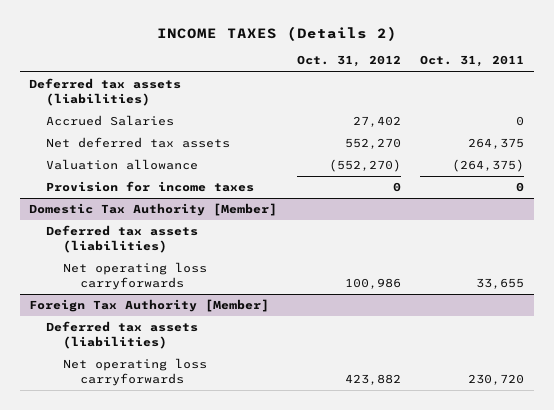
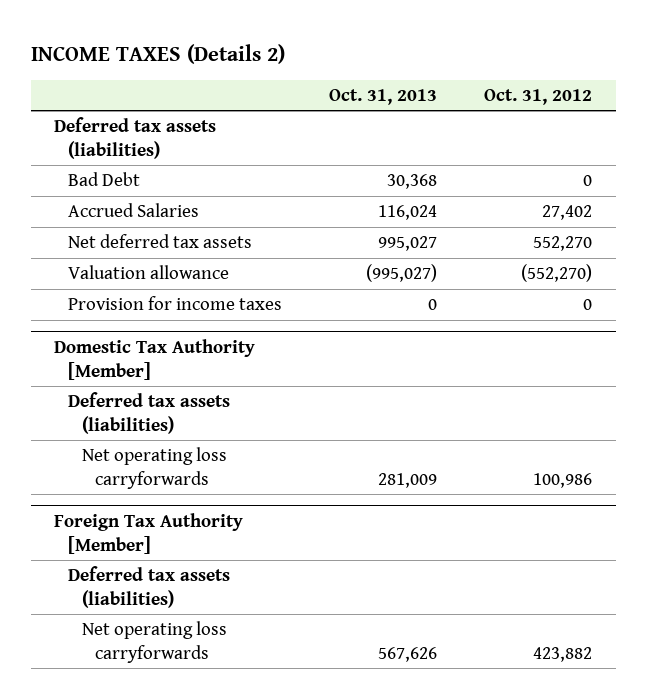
- | Oct. 31, 2012 | Oct. 31, 2011
+ | Oct. 31, 2013 | Oct. 31, 2012
+ Bad Debt | 30,368 | 0

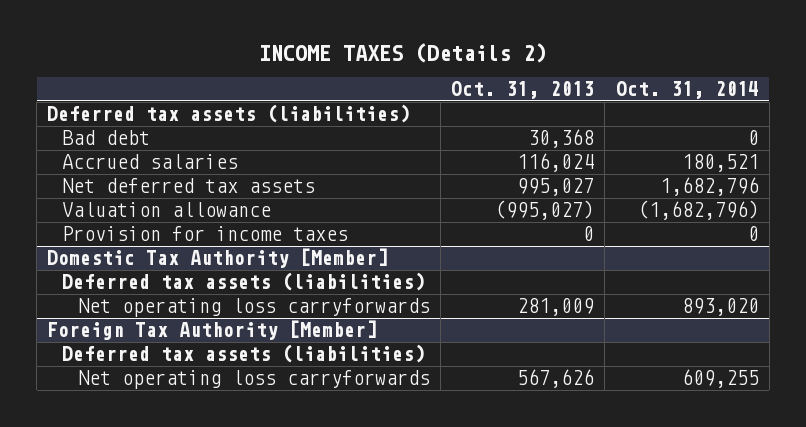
- | Oct. 31, 2013 | Oct. 31, 2012
+ | Oct. 31, 2013 | Oct. 31, 2014
- Bad Debt | 30,368 | 0
- Accrued Salaries | 116,024 | 27,402
+ Bad debt | 30,368 | 0
+ Accrued salaries | 116,024 | 180,521

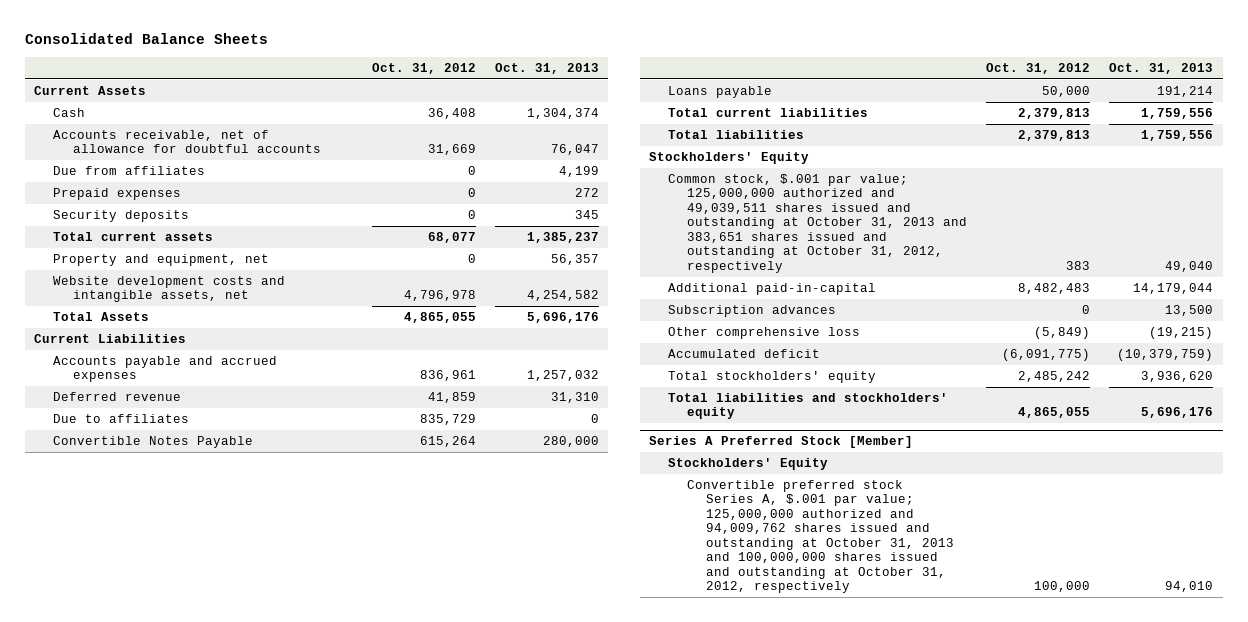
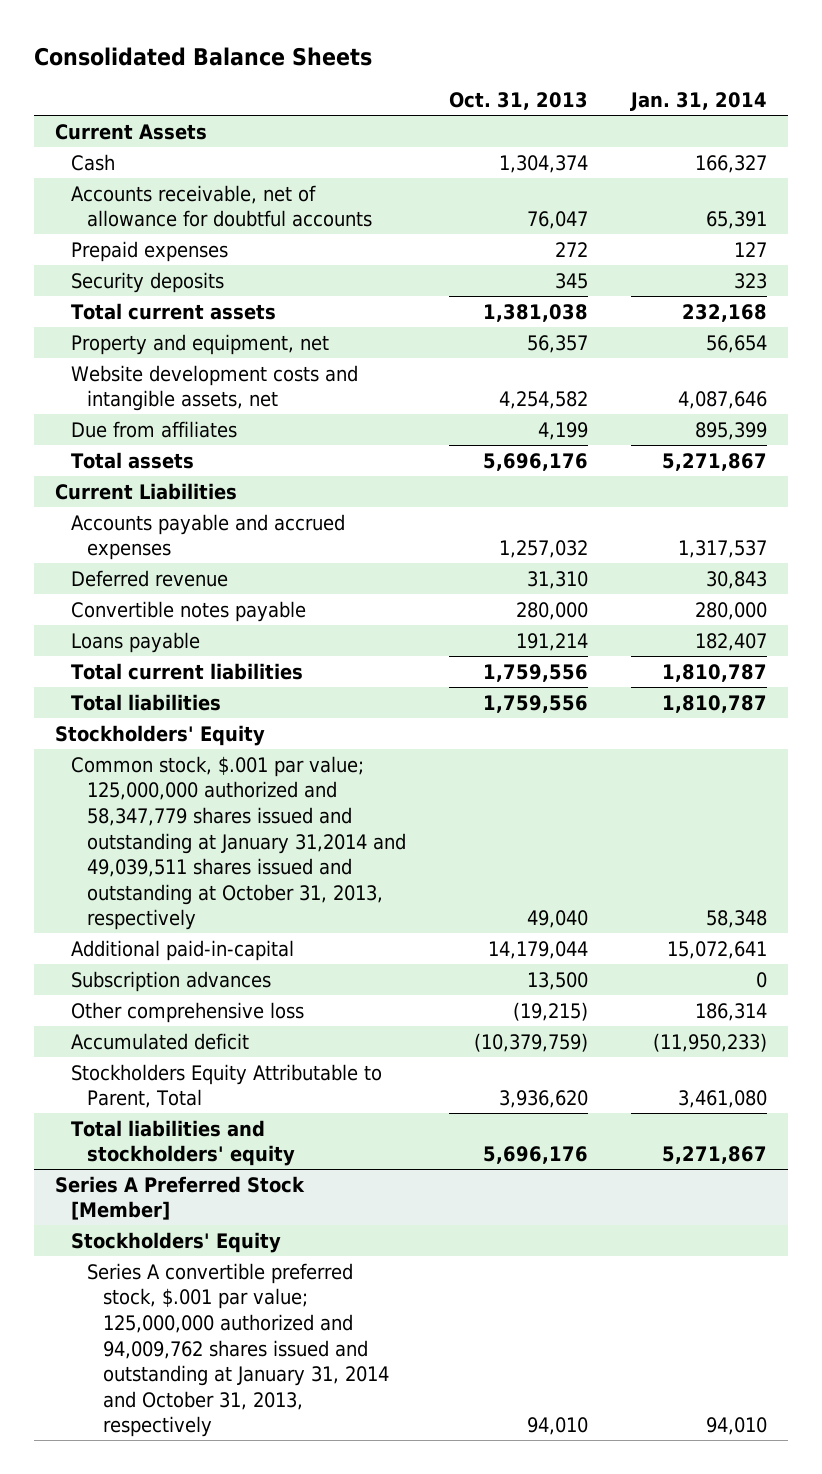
- | Oct. 31, 2012 | Oct. 31, 2013
+ | Oct. 31, 2013 | Jan. 31, 2014
- Total current assets | 68,077 | 1,385,237
+ Total current assets | 1,381,038 | 232,168
- Total Assets | 4,865,055 | 5,696,176
moved down: Due from affiliates | 4,199 | 895,399
+ Total assets | 5,696,176 | 5,271,867
- Due to affiliates | 835,729 | 0
- Convertible Notes Payable | 615,264 | 280,000
+ Convertible notes payable | 280,000 | 280,000
- Common stock, $.001 par value; 125,000,000 authorized and 49,039,511 shares issued and outstanding at October 31, 2013 and 383,651 shares issued and outstanding at October 31, 2012, respectively | 383 | 49,040
+ Common stock, $.001 par value; 125,000,000 authorized and 58,347,779 shares issued and outstanding at January 31,2014 and 49,039,511 shares issued and outstanding at October 31, 2013, respectively | 49,040 | 58,348
- Total stockholders' equity | 2,485,242 | 3,936,620
+ Stockholders Equity Attributable to Parent, Total | 3,936,620 | 3,461,080
@ Series A Preferred Stock [Member]
- Convertible preferred stock Series A, $.001 par value; 125,000,000 authorized and 94,009,762 shares issued and outstanding at October 31, 2013 and 100,000,000 shares issued and outstanding at October 31, 2012, respectively | 100,000 | 94,010
+ Series A convertible preferred stock, $.001 par value; 125,000,000 authorized and 94,009,762 shares issued and outstanding at January 31, 2014 and October 31, 2013, respectively | 94,010 | 94,010

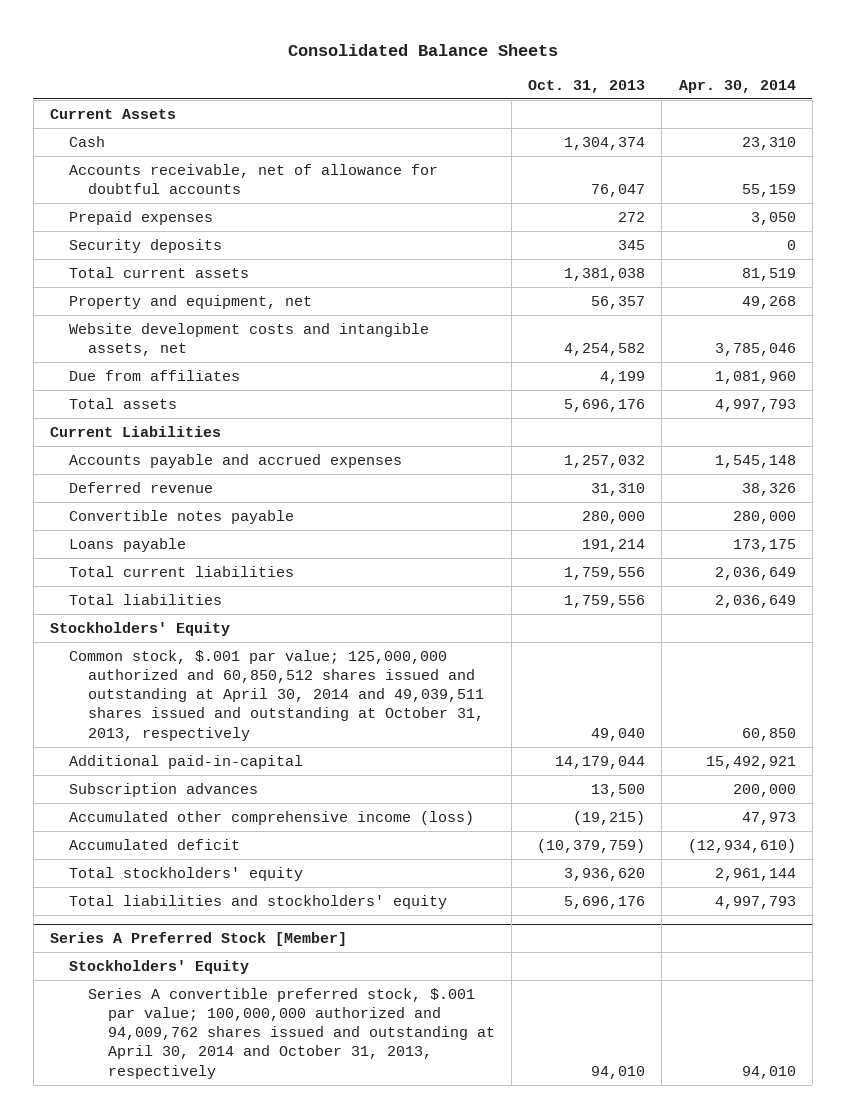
- | Oct. 31, 2013 | Jan. 31, 2014
+ | Oct. 31, 2013 | Apr. 30, 2014
- Common stock, $.001 par value; 125,000,000 authorized and 58,347,779 shares issued and outstanding at January 31,2014 and 49,039,511 shares issued and outstanding at October 31, 2013, respectively | 49,040 | 58,348
+ Common stock, $.001 par value; 125,000,000 authorized and 60,850,512 shares issued and outstanding at April 30, 2014 and 49,039,511 shares issued and outstanding at October 31, 2013, respectively | 49,040 | 60,850
- Other comprehensive loss | (19,215) | 186,314
+ Accumulated other comprehensive income (loss) | (19,215) | 47,973
- Stockholders Equity Attributable to Parent, Total | 3,936,620 | 3,461,080
+ Total stockholders' equity | 3,936,620 | 2,961,144
@ Series A Preferred Stock [Member]
- Series A convertible preferred stock, $.001 par value; 125,000,000 authorized and 94,009,762 shares issued and outstanding at January 31, 2014 and October 31, 2013, respectively | 94,010 | 94,010
+ Series A convertible preferred stock, $.001 par value; 100,000,000 authorized and 94,009,762 shares issued and outstanding at April 30, 2014 and October 31, 2013, respectively | 94,010 | 94,010

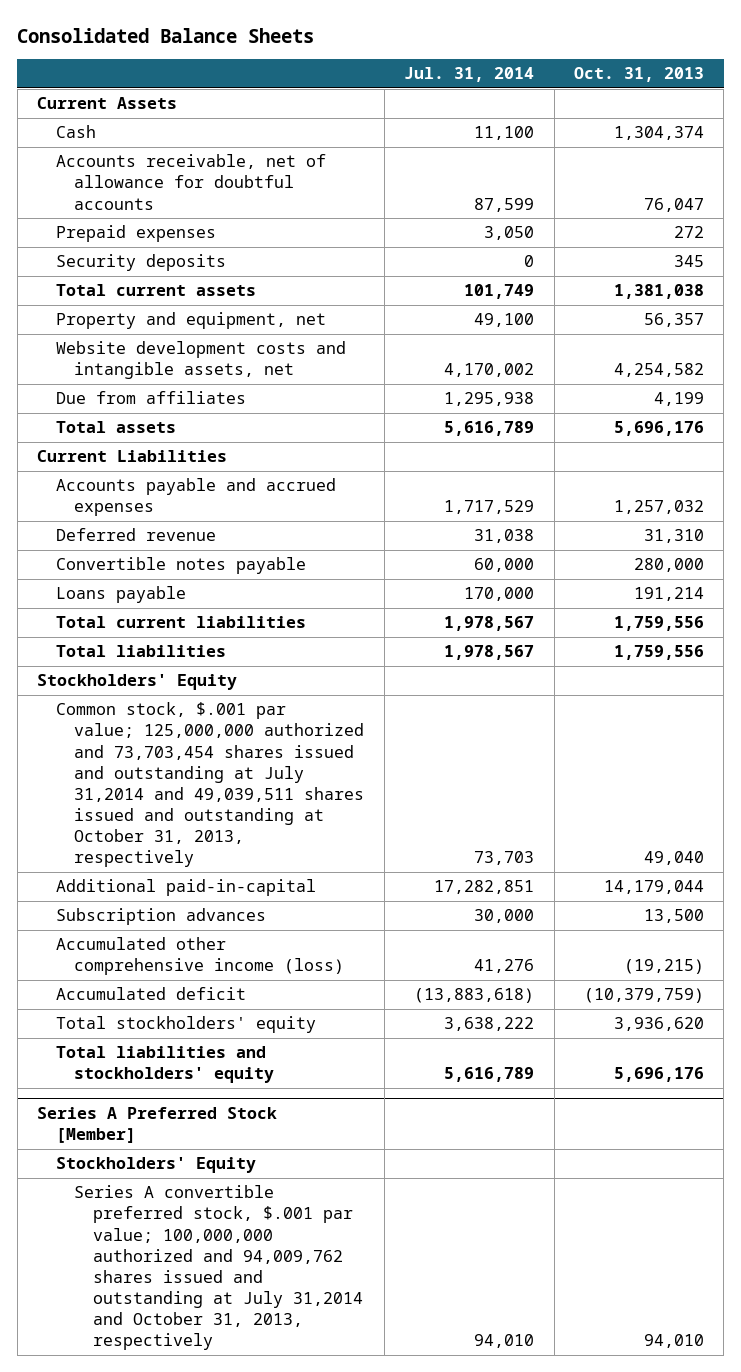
- | Oct. 31, 2013 | Apr. 30, 2014
+ | Jul. 31, 2014 | Oct. 31, 2013
- Common stock, $.001 par value; 125,000,000 authorized and 60,850,512 shares issued and outstanding at April 30, 2014 and 49,039,511 shares issued and outstanding at October 31, 2013, respectively | 49,040 | 60,850
+ Common stock, $.001 par value; 125,000,000 authorized and 73,703,454 shares issued and outstanding at July 31,2014 and 49,039,511 shares issued and outstanding at October 31, 2013, respectively | 73,703 | 49,040
@ Series A Preferred Stock [Member]
- Series A convertible preferred stock, $.001 par value; 100,000,000 authorized and 94,009,762 shares issued and outstanding at April 30, 2014 and October 31, 2013, respectively | 94,010 | 94,010
+ Series A convertible preferred stock, $.001 par value; 100,000,000 authorized and 94,009,762 shares issued and outstanding at July 31,2014 and October 31, 2013, respectively | 94,010 | 94,010

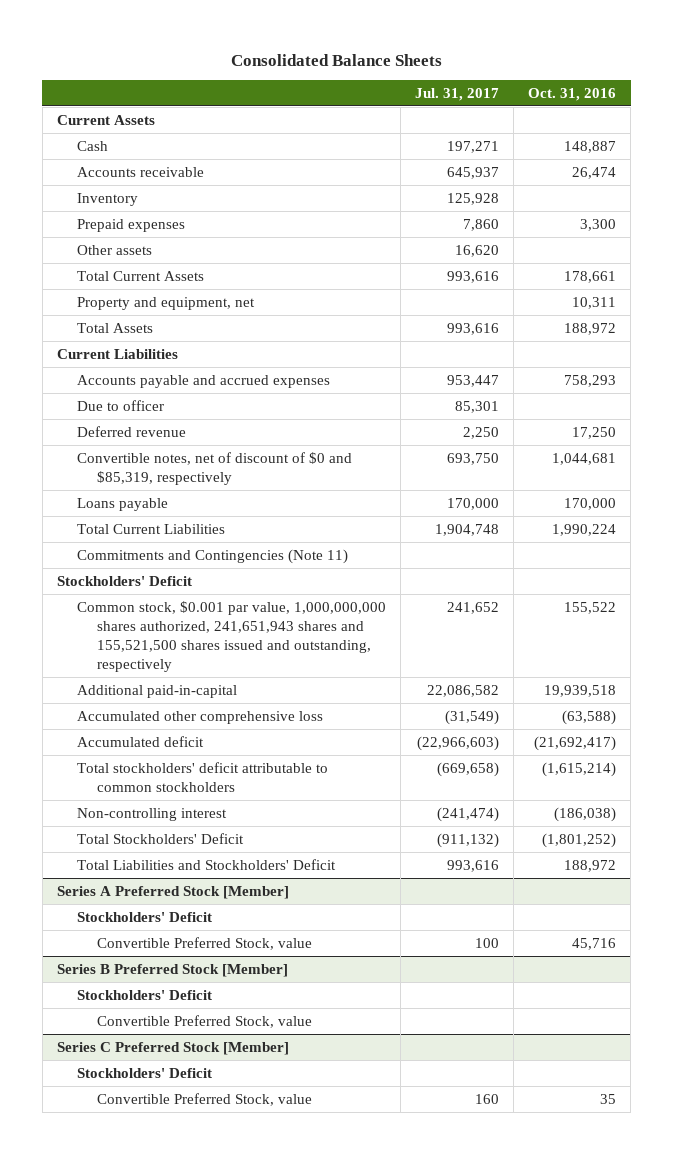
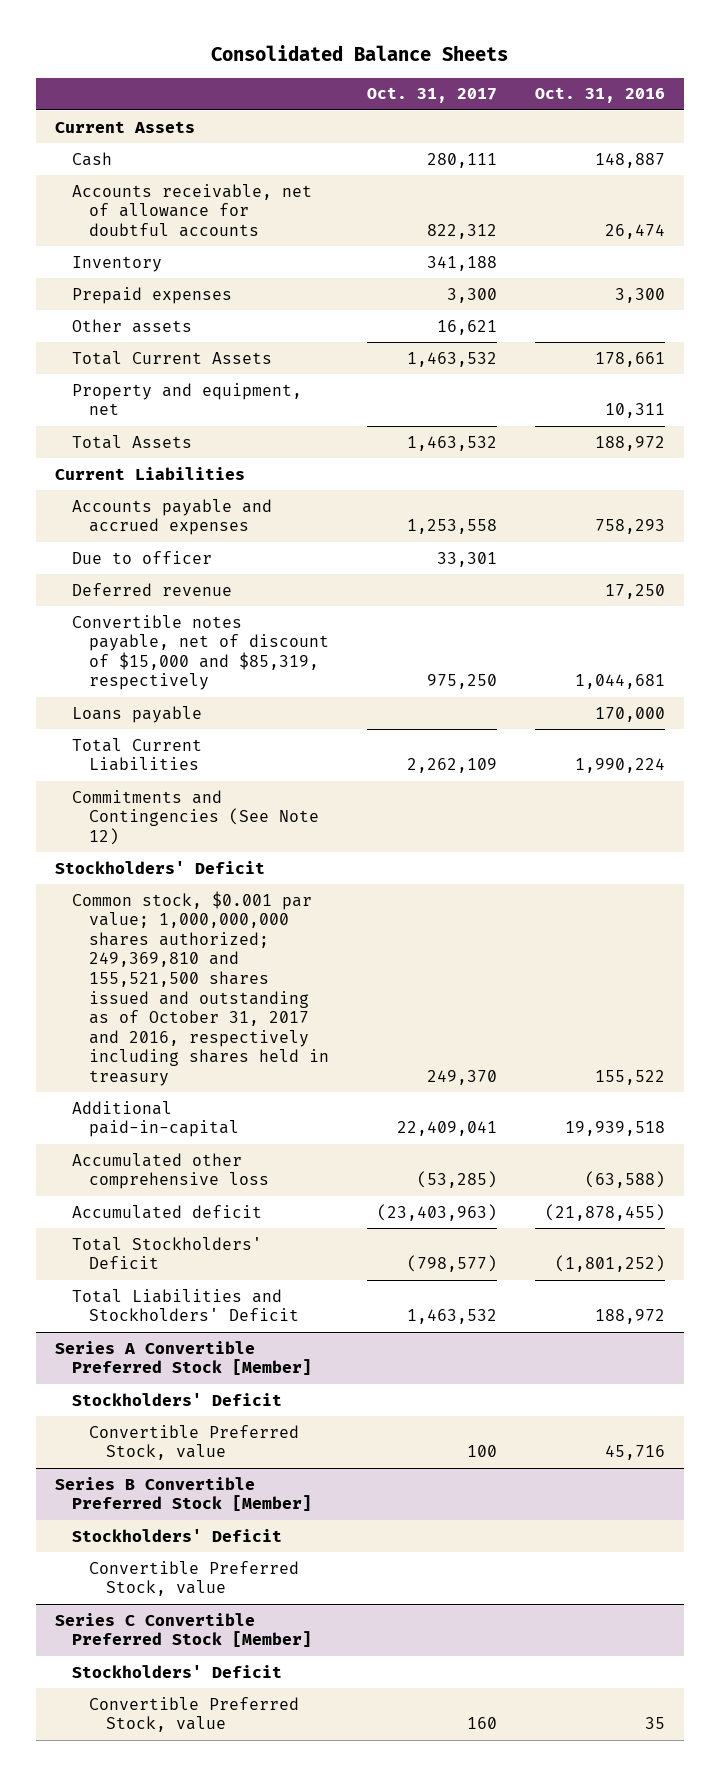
- | Jul. 31, 2017 | Oct. 31, 2016
+ | Oct. 31, 2017 | Oct. 31, 2016
- Accounts receivable | 645,937 | 26,474
+ Accounts receivable, net of allowance for doubtful accounts | 822,312 | 26,474
- Convertible notes, net of discount of $0 and $85,319, respectively | 693,750 | 1,044,681
+ Convertible notes payable, net of discount of $15,000 and $85,319, respectively | 975,250 | 1,044,681
- Commitments and Contingencies (Note 11)
+ Commitments and Contingencies (See Note 12)
- Common stock, $0.001 par value, 1,000,000,000 shares authorized, 241,651,943 shares and 155,521,500 shares issued and outstanding, respectively | 241,652 | 155,522
+ Common stock, $0.001 par value; 1,000,000,000 shares authorized; 249,369,810 and 155,521,500 shares issued and outstanding as of October 31, 2017 and 2016, respectively including shares held in treasury | 249,370 | 155,522
- Accumulated deficit | (22,966,603) | (21,692,417)
- Total stockholders' deficit attributable to common stockholders | (669,658) | (1,615,214)
- Non-controlling interest | (241,474) | (186,038)
+ Accumulated deficit | (23,403,963) | (21,878,455)
- Series A Preferred Stock [Member]
+ Series A Convertible Preferred Stock [Member]
- Series B Preferred Stock [Member]
+ Series B Convertible Preferred Stock [Member]
- Series C Preferred Stock [Member]
+ Series C Convertible Preferred Stock [Member]

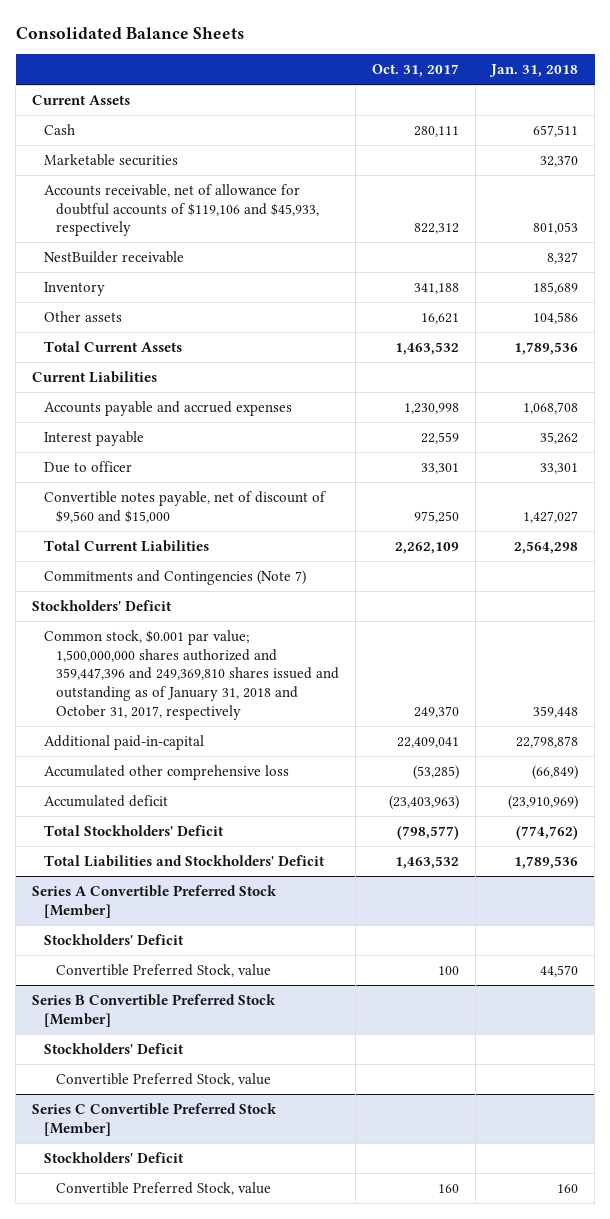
- | Oct. 31, 2017 | Oct. 31, 2016
+ | Oct. 31, 2017 | Jan. 31, 2018
- Accounts receivable, net of allowance for doubtful accounts | 822,312 | 26,474
+ Marketable securities | | 32,370
+ Accounts receivable, net of allowance for doubtful accounts of $119,106 and $45,933, respectively | 822,312 | 801,053
+ NestBuilder receivable | | 8,327
- Prepaid expenses | 3,300 | 3,300
- Property and equipment, net | | 10,311
- Total Assets | 1,463,532 | 188,972
- Accounts payable and accrued expenses | 1,253,558 | 758,293
+ Accounts payable and accrued expenses | 1,230,998 | 1,068,708
+ Interest payable | 22,559 | 35,262
- Deferred revenue | | 17,250
- Convertible notes payable, net of discount of $15,000 and $85,319, respectively | 975,250 | 1,044,681
- Loans payable | | 170,000
+ Convertible notes payable, net of discount of $9,560 and $15,000 | 975,250 | 1,427,027
- Commitments and Contingencies (See Note 12)
+ Commitments and Contingencies (Note 7)
- Common stock, $0.001 par value; 1,000,000,000 shares authorized; 249,369,810 and 155,521,500 shares issued and outstanding as of October 31, 2017 and 2016, respectively including shares held in treasury | 249,370 | 155,522
+ Common stock, $0.001 par value; 1,500,000,000 shares authorized and 359,447,396 and 249,369,810 shares issued and outstanding as of January 31, 2018 and October 31, 2017, respectively | 249,370 | 359,448

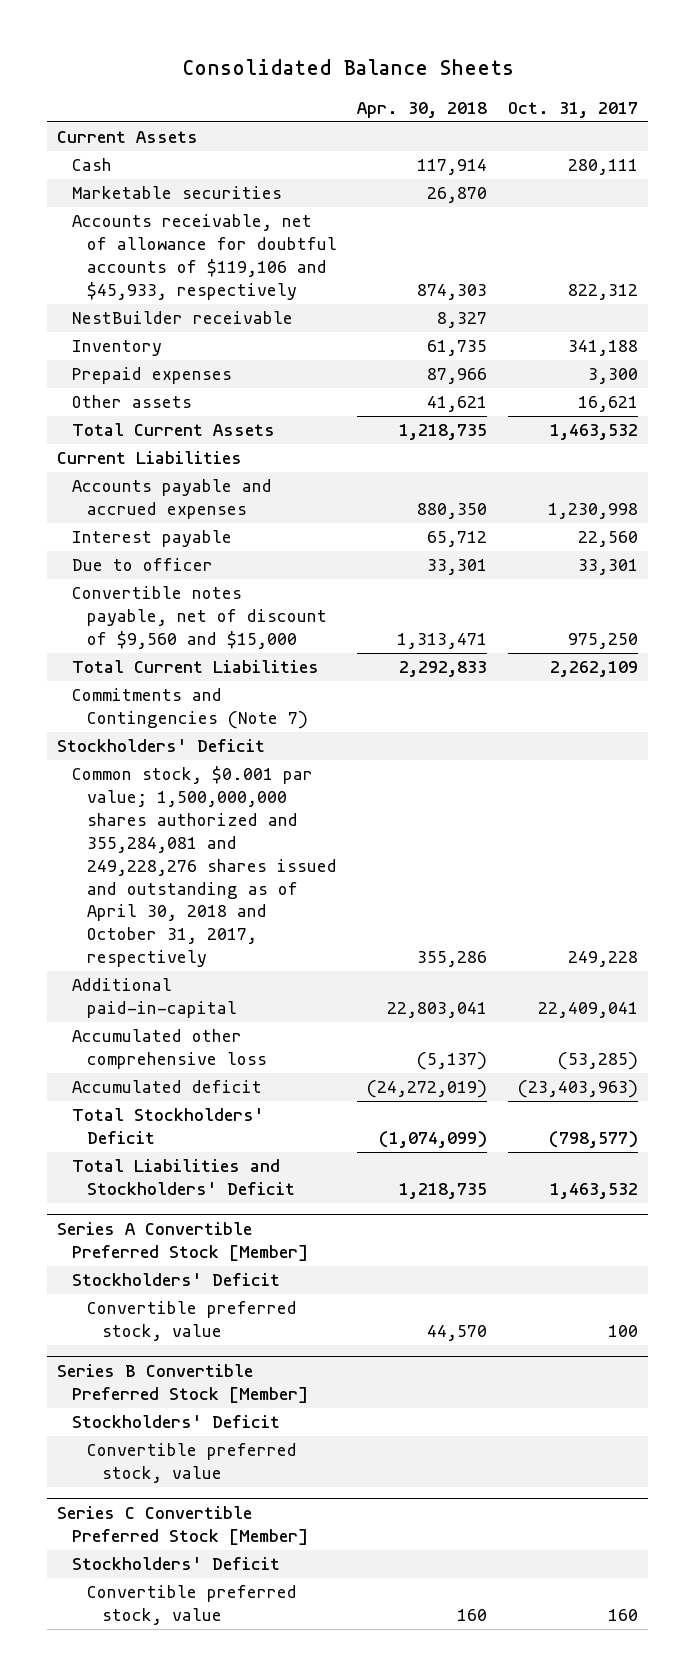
- | Oct. 31, 2017 | Jan. 31, 2018
+ | Apr. 30, 2018 | Oct. 31, 2017
+ Prepaid expenses | 87,966 | 3,300
- Interest payable | 22,559 | 35,262
+ Interest payable | 65,712 | 22,560
- Common stock, $0.001 par value; 1,500,000,000 shares authorized and 359,447,396 and 249,369,810 shares issued and outstanding as of January 31, 2018 and October 31, 2017, respectively | 249,370 | 359,448
+ Common stock, $0.001 par value; 1,500,000,000 shares authorized and 355,284,081 and 249,228,276 shares issued and outstanding as of April 30, 2018 and October 31, 2017, respectively | 355,286 | 249,228
@ Series A Convertible Preferred Stock [Member]
- Convertible Preferred Stock, value | 100 | 44,570
+ Convertible preferred stock, value | 44,570 | 100
@ Series B Convertible Preferred Stock [Member]
- Convertible Preferred Stock, value
+ Convertible preferred stock, value
@ Series C Convertible Preferred Stock [Member]
- Convertible Preferred Stock, value | 160 | 160
+ Convertible preferred stock, value | 160 | 160

